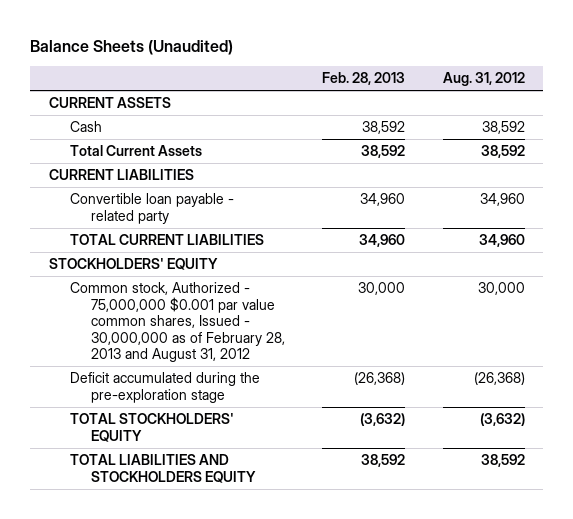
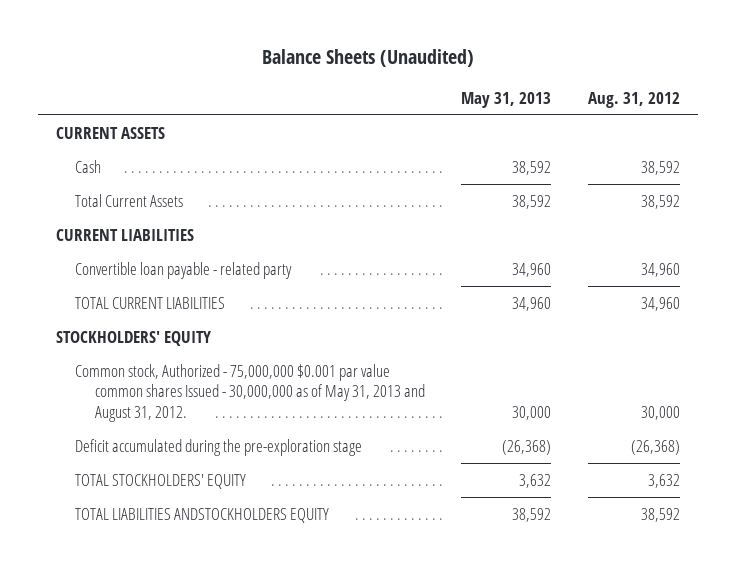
- | Feb. 28, 2013 | Aug. 31, 2012
+ | May 31, 2013 | Aug. 31, 2012
- Common stock, Authorized - 75,000,000 $0.001 par value common shares, Issued - 30,000,000 as of February 28, 2013 and August 31, 2012 | 30,000 | 30,000
+ Common stock, Authorized - 75,000,000 $0.001 par value common shares Issued - 30,000,000 as of May 31, 2013 and August 31, 2012. | 30,000 | 30,000
- TOTAL STOCKHOLDERS' EQUITY | (3,632) | (3,632)
- TOTAL LIABILITIES AND STOCKHOLDERS EQUITY | 38,592 | 38,592
+ TOTAL STOCKHOLDERS' EQUITY | 3,632 | 3,632
+ TOTAL LIABILITIES ANDSTOCKHOLDERS EQUITY | 38,592 | 38,592

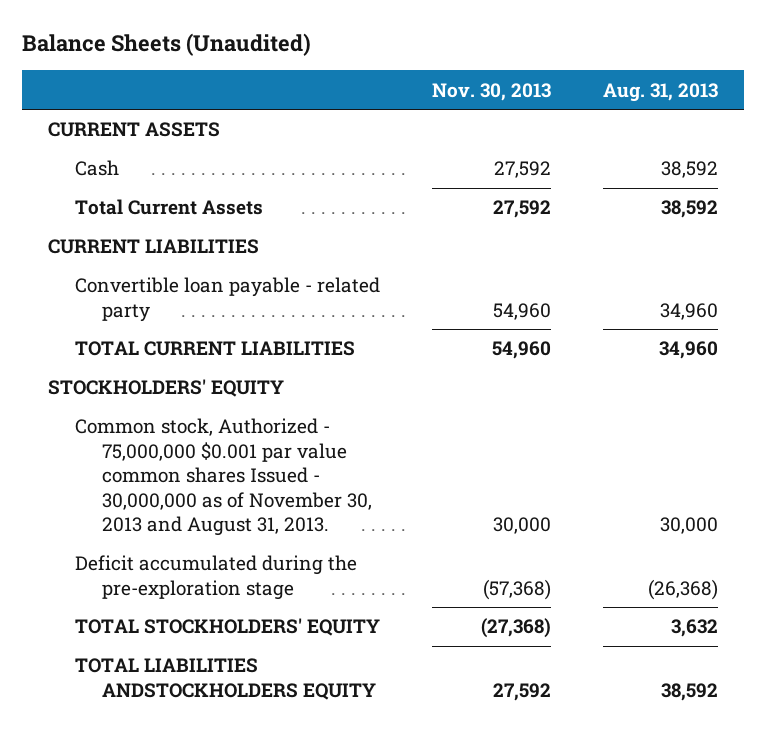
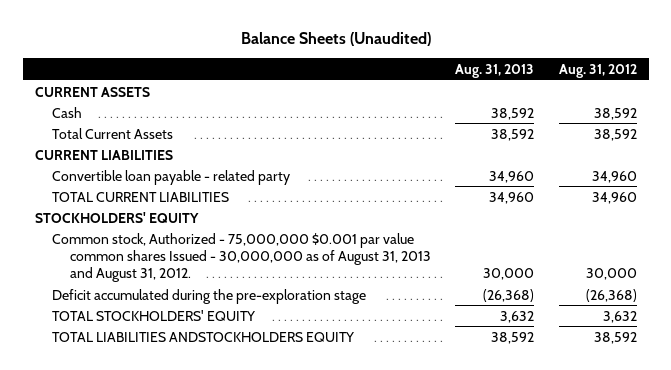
- | Nov. 30, 2013 | Aug. 31, 2013
+ | Aug. 31, 2013 | Aug. 31, 2012
- Common stock, Authorized - 75,000,000 $0.001 par value common shares Issued - 30,000,000 as of November 30, 2013 and August 31, 2013. | 30,000 | 30,000
+ Common stock, Authorized - 75,000,000 $0.001 par value common shares Issued - 30,000,000 as of August 31, 2013 and August 31, 2012. | 30,000 | 30,000

